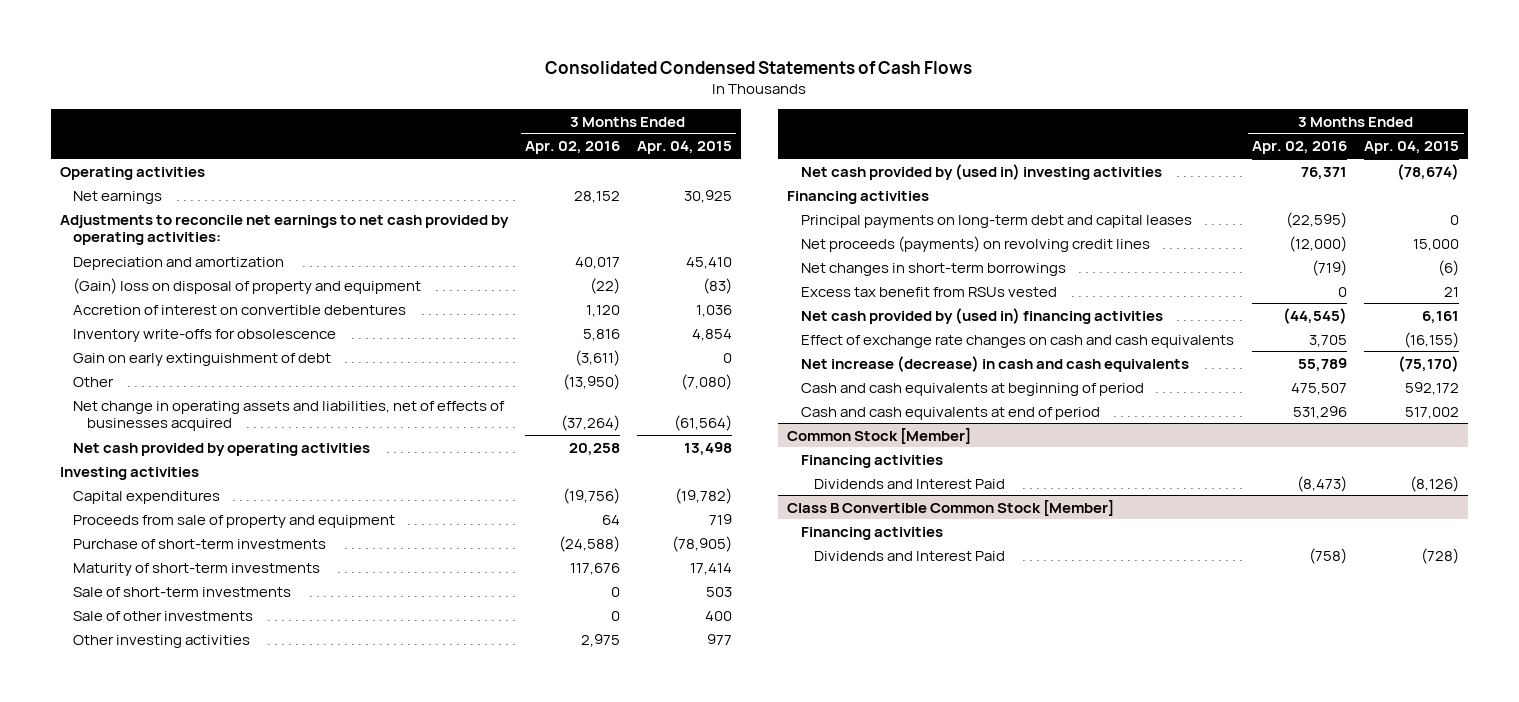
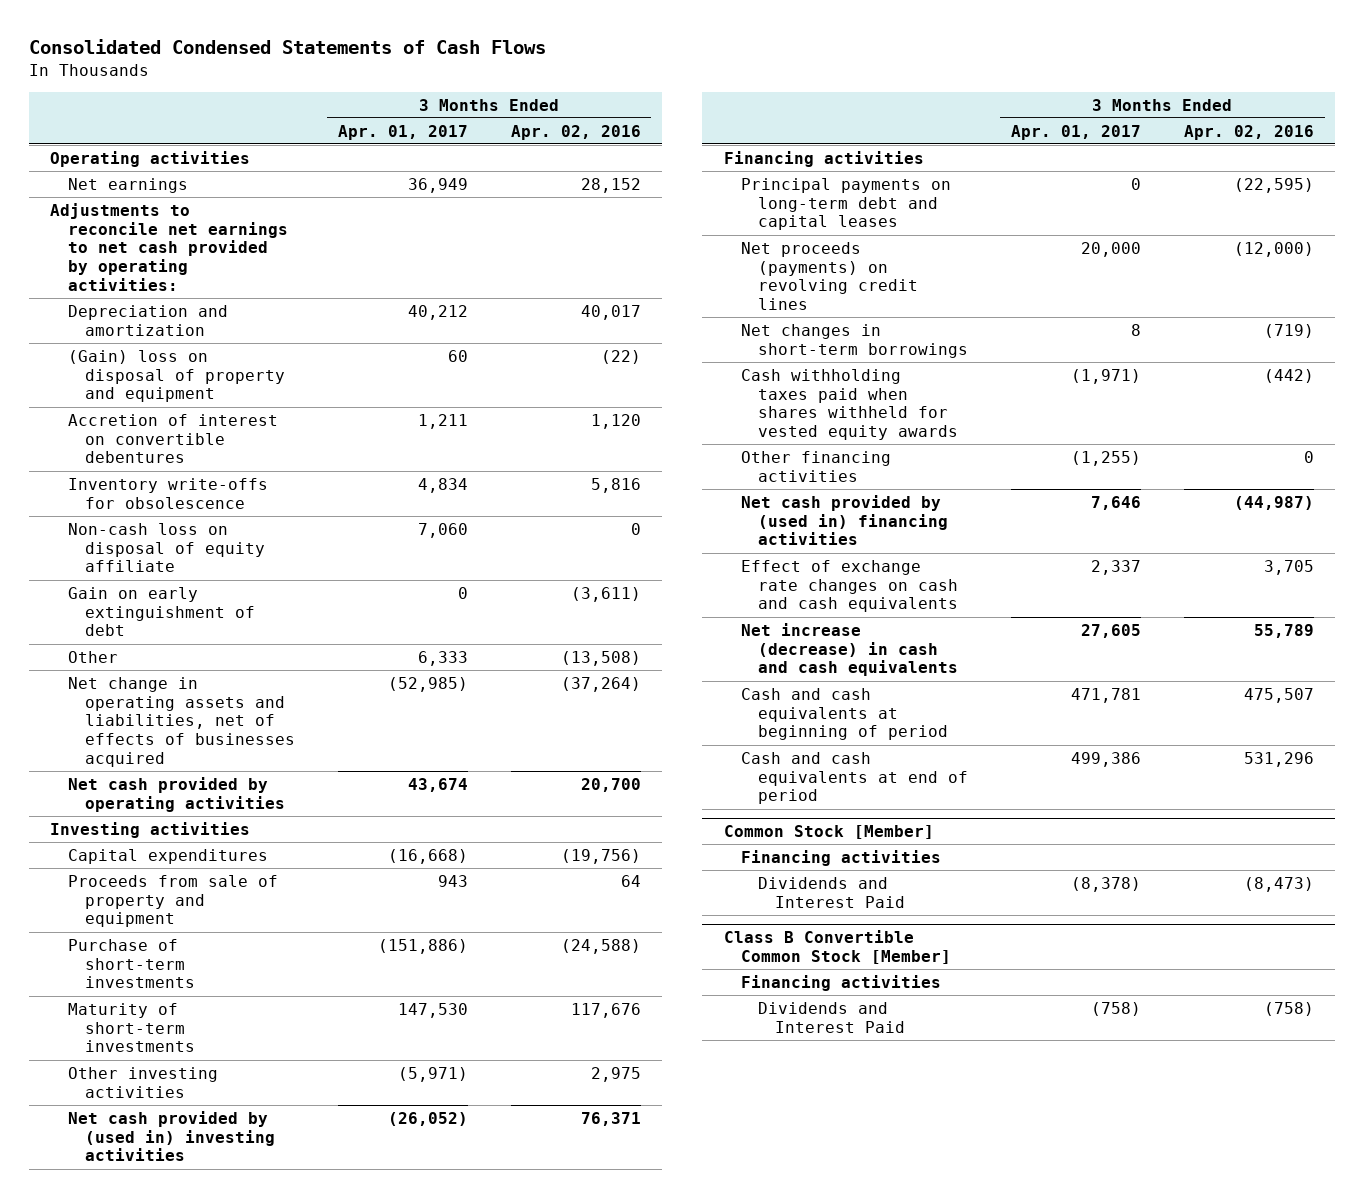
- | 3 Months Ended Apr. 02, 2016 | 3 Months Ended Apr. 04, 2015
+ | 3 Months Ended Apr. 01, 2017 | 3 Months Ended Apr. 02, 2016
+ Non-cash loss on disposal of equity affiliate | 7,060 | 0
- Other | (13,950) | (7,080)
+ Other | 6,333 | (13,508)
- Net cash provided by operating activities | 20,258 | 13,498
+ Net cash provided by operating activities | 43,674 | 20,700
- Sale of short-term investments | 0 | 503
- Sale of other investments | 0 | 400
- Excess tax benefit from RSUs vested | 0 | 21
- Net cash provided by (used in) financing activities | (44,545) | 6,161
+ Cash withholding taxes paid when shares withheld for vested equity awards | (1,971) | (442)
+ Other financing activities | (1,255) | 0
+ Net cash provided by (used in) financing activities | 7,646 | (44,987)

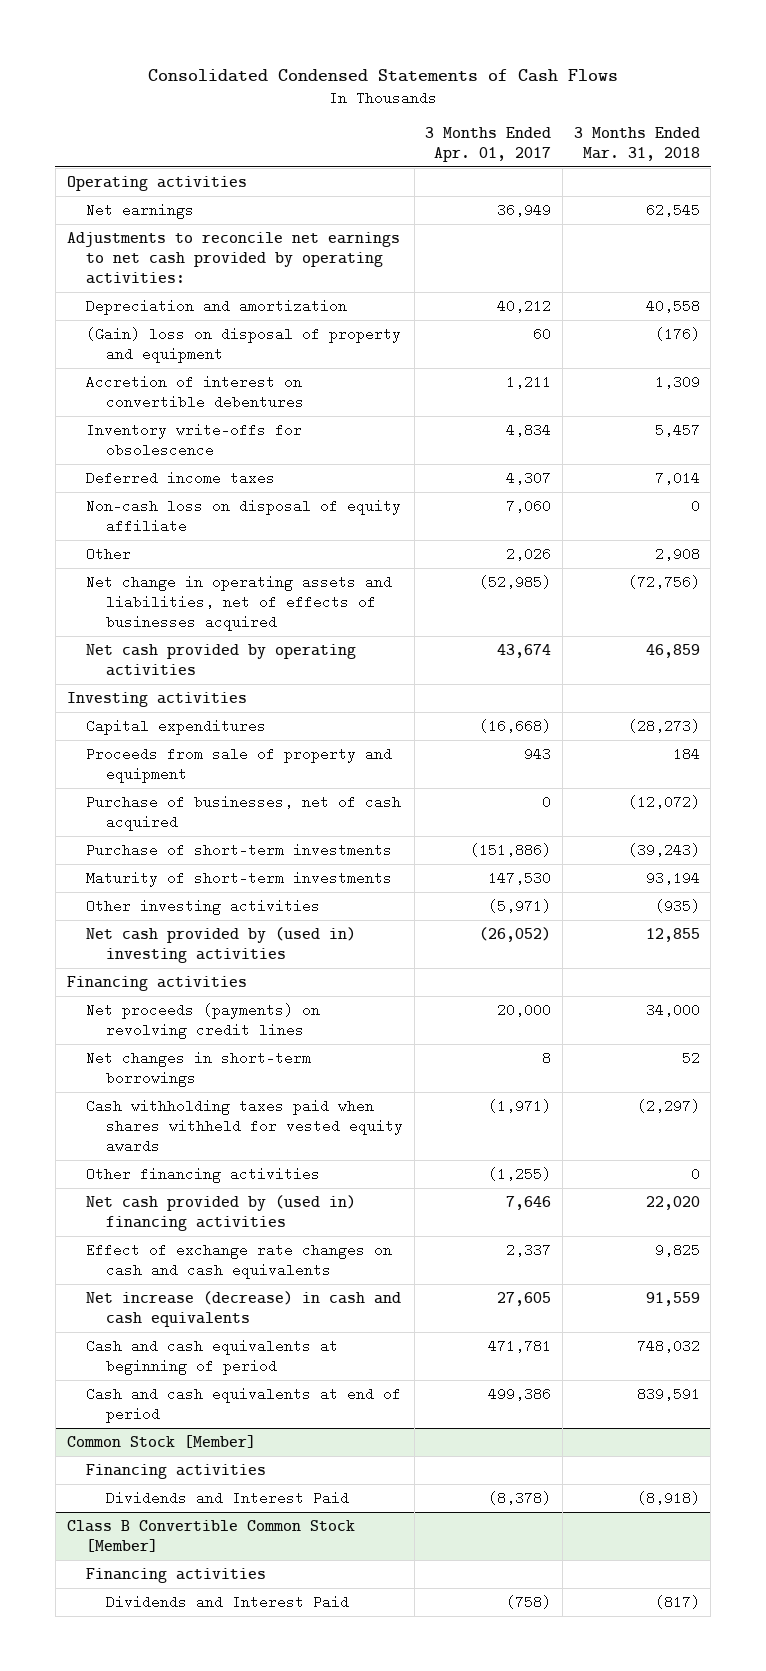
- | 3 Months Ended Apr. 01, 2017 | 3 Months Ended Apr. 02, 2016
+ | 3 Months Ended Apr. 01, 2017 | 3 Months Ended Mar. 31, 2018
+ Deferred income taxes | 4,307 | 7,014
- Gain on early extinguishment of debt | 0 | (3,611)
- Other | 6,333 | (13,508)
+ Other | 2,026 | 2,908
+ Purchase of businesses, net of cash acquired | 0 | (12,072)
- Principal payments on long-term debt and capital leases | 0 | (22,595)

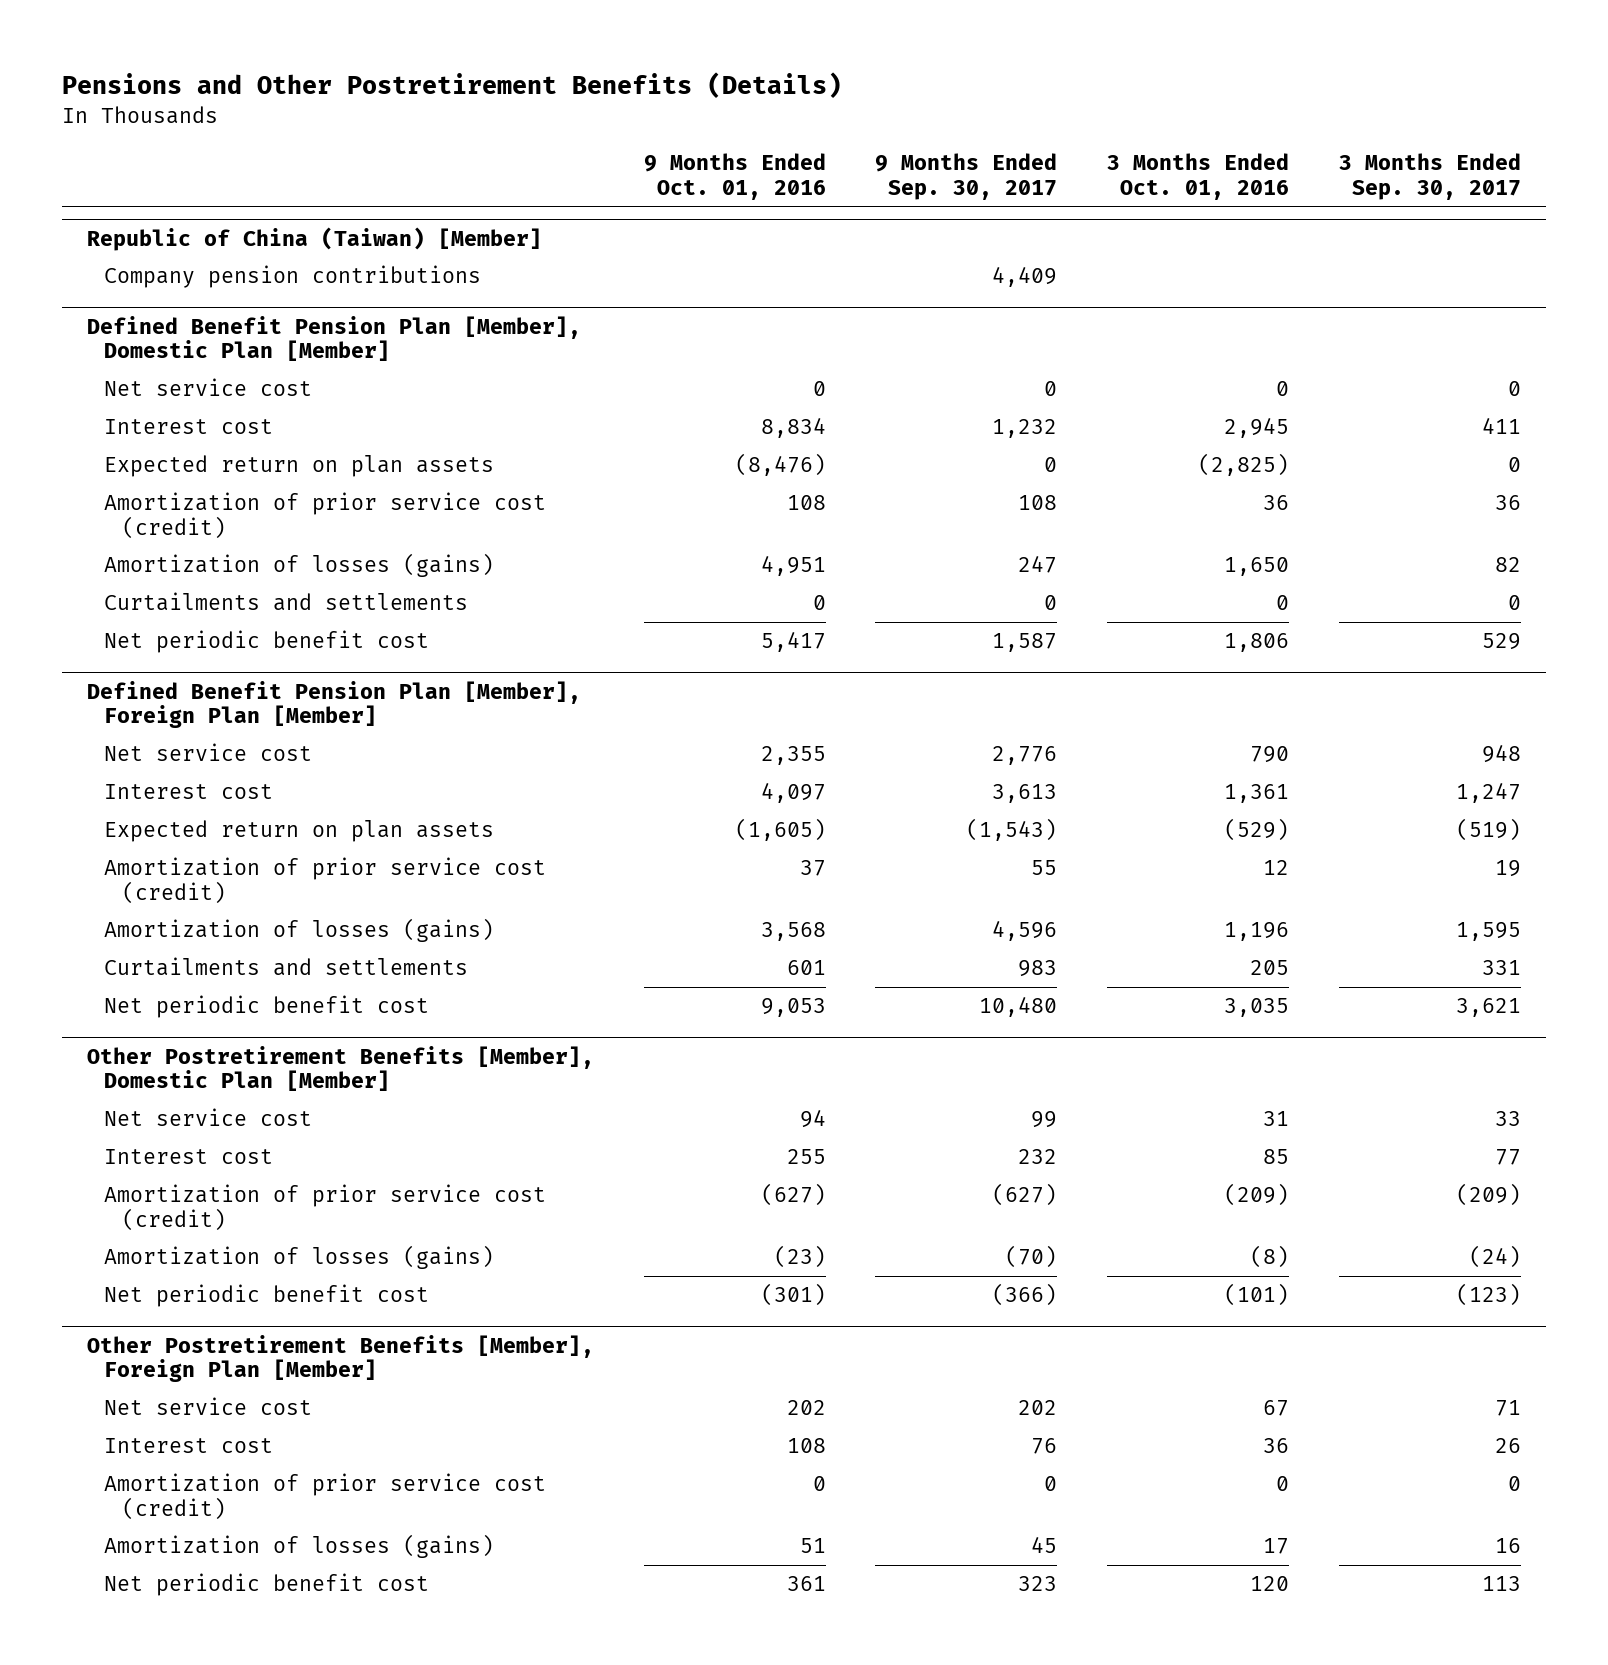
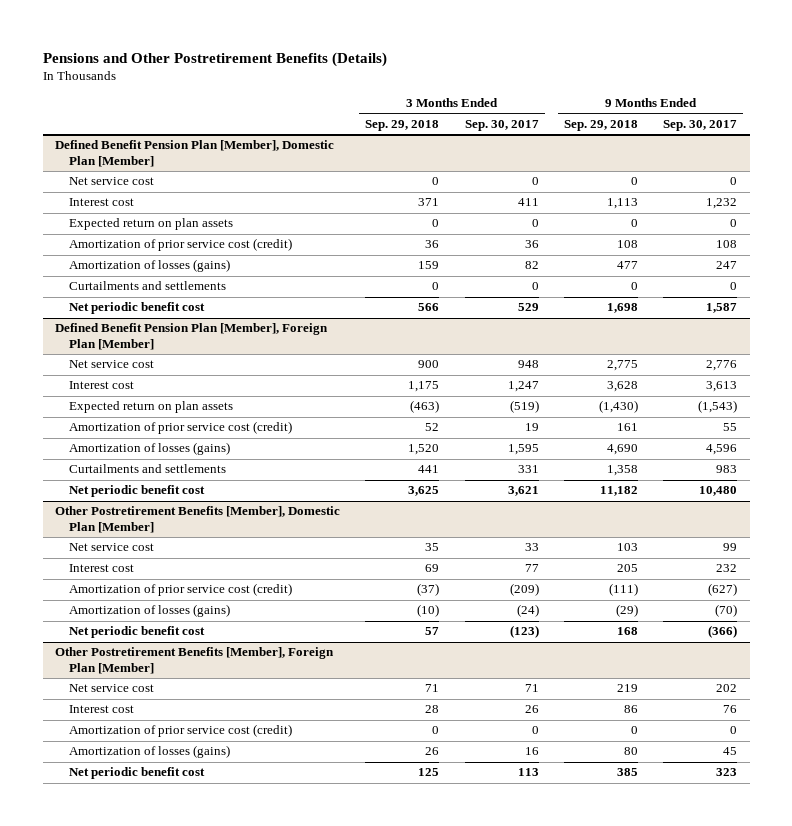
- | 9 Months Ended Oct. 01, 2016 | 9 Months Ended Sep. 30, 2017 | 3 Months Ended Oct. 01, 2016 | 3 Months Ended Sep. 30, 2017
+ | 3 Months Ended Sep. 29, 2018 | 3 Months Ended Sep. 30, 2017 | 9 Months Ended Sep. 29, 2018 | 9 Months Ended Sep. 30, 2017
- Republic of China (Taiwan) [Member]
- Company pension contributions | | 4,409 | |

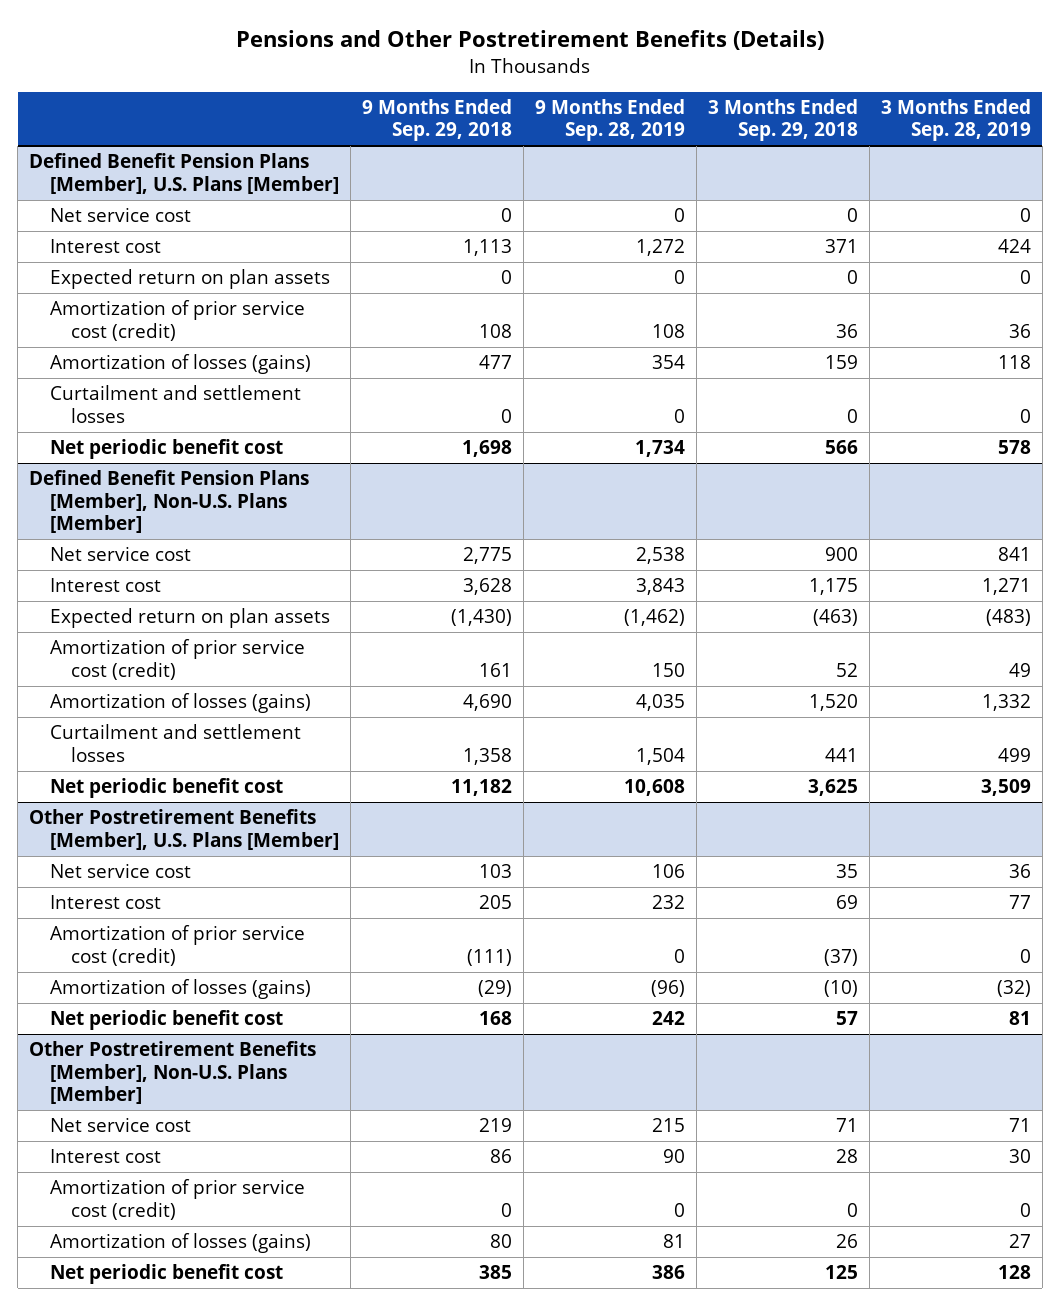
- | 3 Months Ended Sep. 29, 2018 | 3 Months Ended Sep. 30, 2017 | 9 Months Ended Sep. 29, 2018 | 9 Months Ended Sep. 30, 2017
+ | 9 Months Ended Sep. 29, 2018 | 9 Months Ended Sep. 28, 2019 | 3 Months Ended Sep. 29, 2018 | 3 Months Ended Sep. 28, 2019
- Defined Benefit Pension Plan [Member], Domestic Plan [Member]
+ Defined Benefit Pension Plans [Member], U.S. Plans [Member]
- Curtailments and settlements | 0 | 0 | 0 | 0
+ Curtailment and settlement losses | 0 | 0 | 0 | 0
- Defined Benefit Pension Plan [Member], Foreign Plan [Member]
+ Defined Benefit Pension Plans [Member], Non-U.S. Plans [Member]
- Curtailments and settlements | 441 | 331 | 1,358 | 983
+ Curtailment and settlement losses | 1,358 | 1,504 | 441 | 499
- Other Postretirement Benefits [Member], Domestic Plan [Member]
+ Other Postretirement Benefits [Member], U.S. Plans [Member]
- Other Postretirement Benefits [Member], Foreign Plan [Member]
+ Other Postretirement Benefits [Member], Non-U.S. Plans [Member]

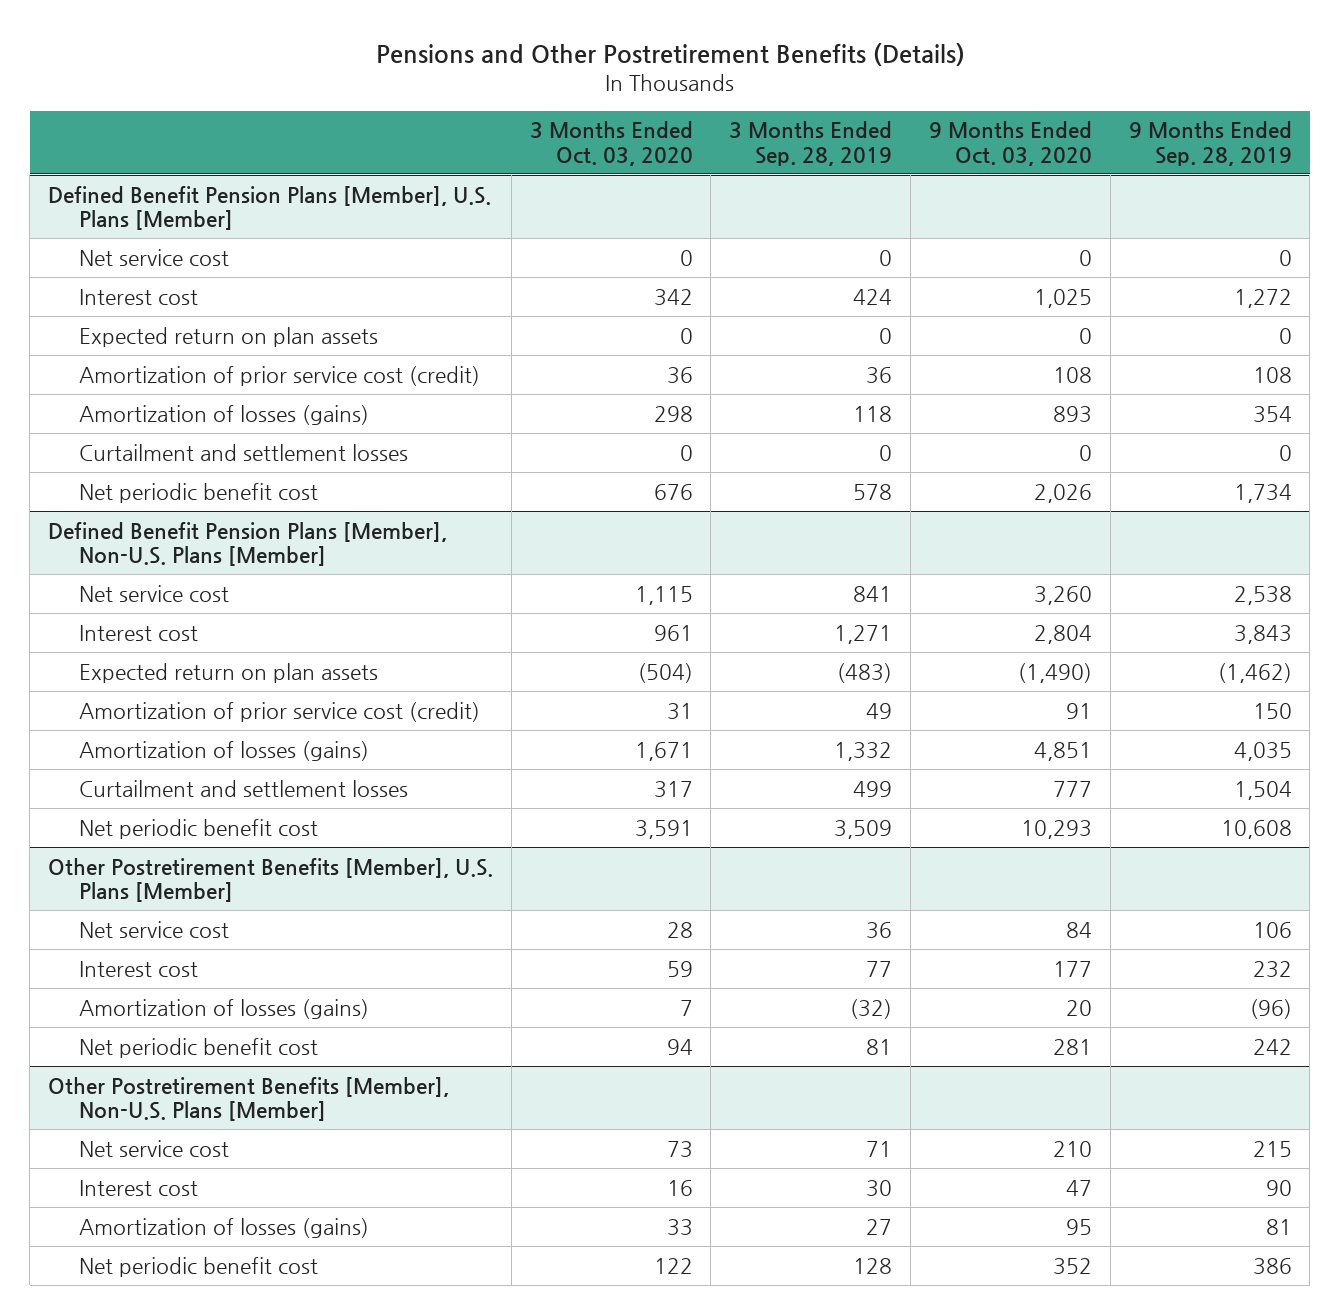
- | 9 Months Ended Sep. 29, 2018 | 9 Months Ended Sep. 28, 2019 | 3 Months Ended Sep. 29, 2018 | 3 Months Ended Sep. 28, 2019
+ | 3 Months Ended Oct. 03, 2020 | 3 Months Ended Sep. 28, 2019 | 9 Months Ended Oct. 03, 2020 | 9 Months Ended Sep. 28, 2019
@ Other Postretirement Benefits [Member], U.S. Plans [Member]
- Amortization of prior service cost (credit) | (111) | 0 | (37) | 0
@ Other Postretirement Benefits [Member], Non-U.S. Plans [Member]
- Amortization of prior service cost (credit) | 0 | 0 | 0 | 0

